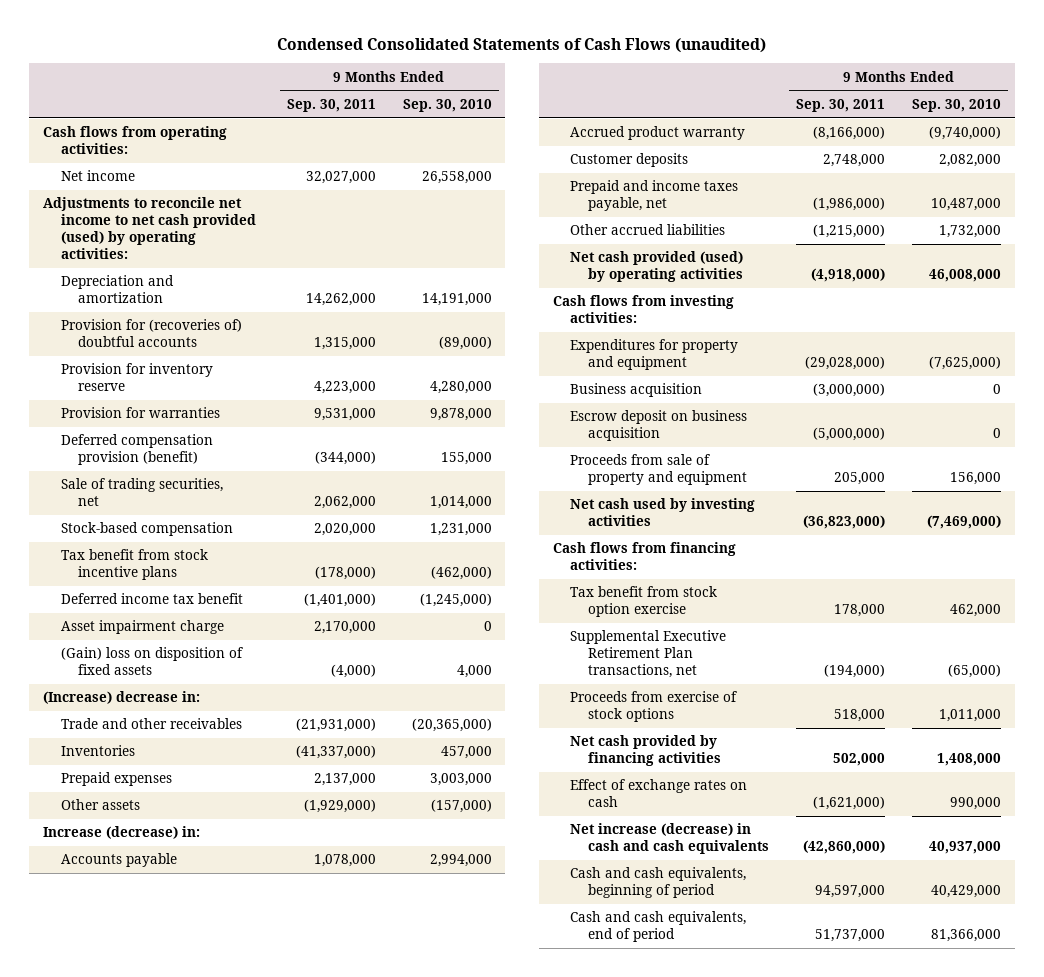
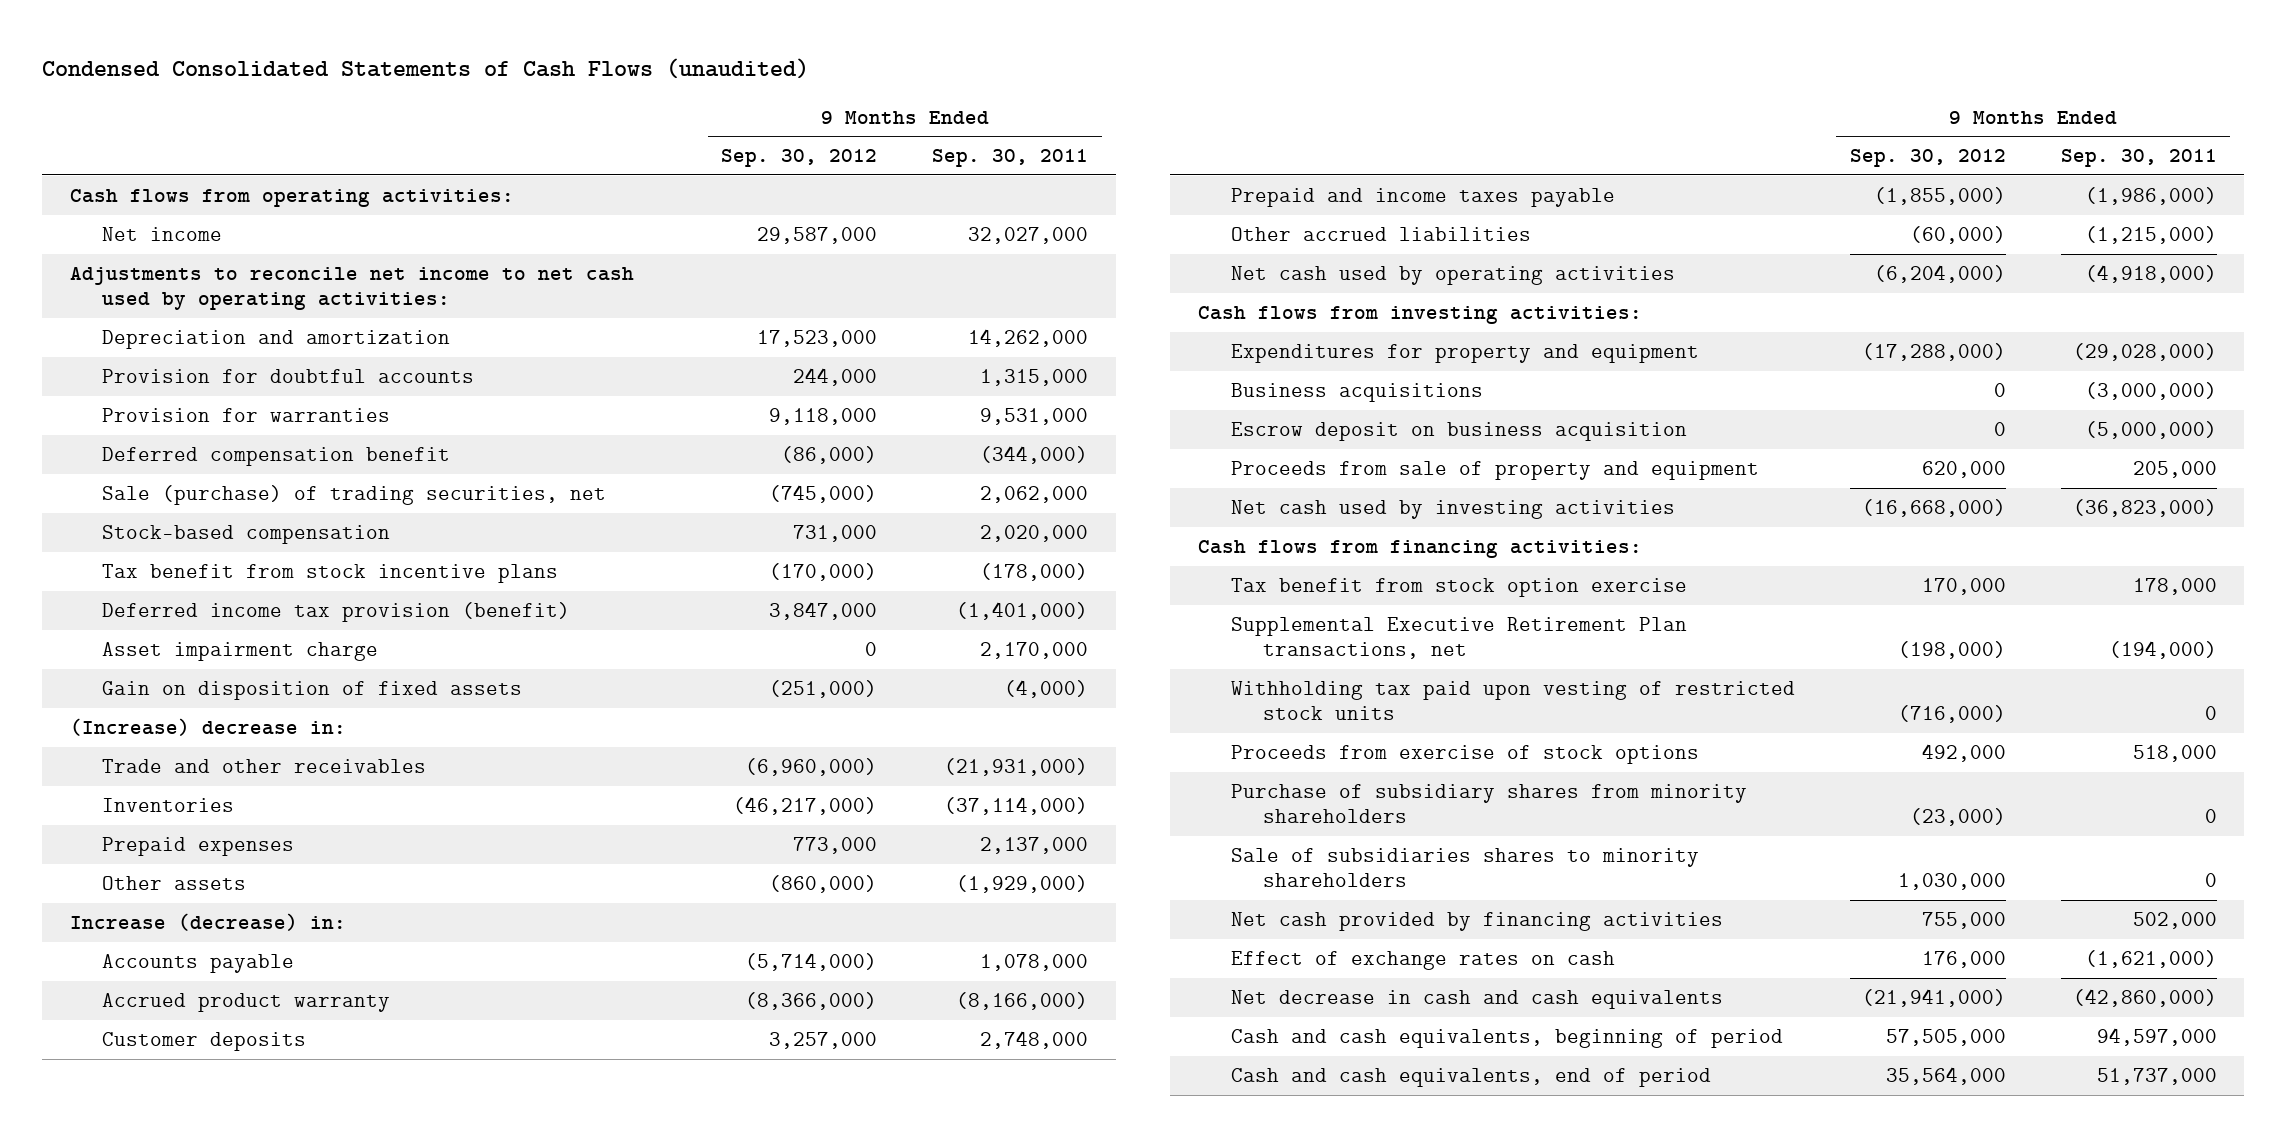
- | 9 Months Ended Sep. 30, 2011 | 9 Months Ended Sep. 30, 2010
+ | 9 Months Ended Sep. 30, 2012 | 9 Months Ended Sep. 30, 2011
- Adjustments to reconcile net income to net cash provided (used) by operating activities:
+ Adjustments to reconcile net income to net cash used by operating activities:
- Provision for (recoveries of) doubtful accounts | 1,315,000 | (89,000)
- Provision for inventory reserve | 4,223,000 | 4,280,000
+ Provision for doubtful accounts | 244,000 | 1,315,000
- Deferred compensation provision (benefit) | (344,000) | 155,000
- Sale of trading securities, net | 2,062,000 | 1,014,000
+ Deferred compensation benefit | (86,000) | (344,000)
+ Sale (purchase) of trading securities, net | (745,000) | 2,062,000
- Deferred income tax benefit | (1,401,000) | (1,245,000)
+ Deferred income tax provision (benefit) | 3,847,000 | (1,401,000)
- (Gain) loss on disposition of fixed assets | (4,000) | 4,000
+ Gain on disposition of fixed assets | (251,000) | (4,000)
- Inventories | (41,337,000) | 457,000
+ Inventories | (46,217,000) | (37,114,000)
- Prepaid and income taxes payable, net | (1,986,000) | 10,487,000
+ Prepaid and income taxes payable | (1,855,000) | (1,986,000)
- Net cash provided (used) by operating activities | (4,918,000) | 46,008,000
+ Net cash used by operating activities | (6,204,000) | (4,918,000)
- Business acquisition | (3,000,000) | 0
+ Business acquisitions | 0 | (3,000,000)
+ Withholding tax paid upon vesting of restricted stock units | (716,000) | 0
+ Purchase of subsidiary shares from minority shareholders | (23,000) | 0
+ Sale of subsidiaries shares to minority shareholders | 1,030,000 | 0
- Net increase (decrease) in cash and cash equivalents | (42,860,000) | 40,937,000
+ Net decrease in cash and cash equivalents | (21,941,000) | (42,860,000)

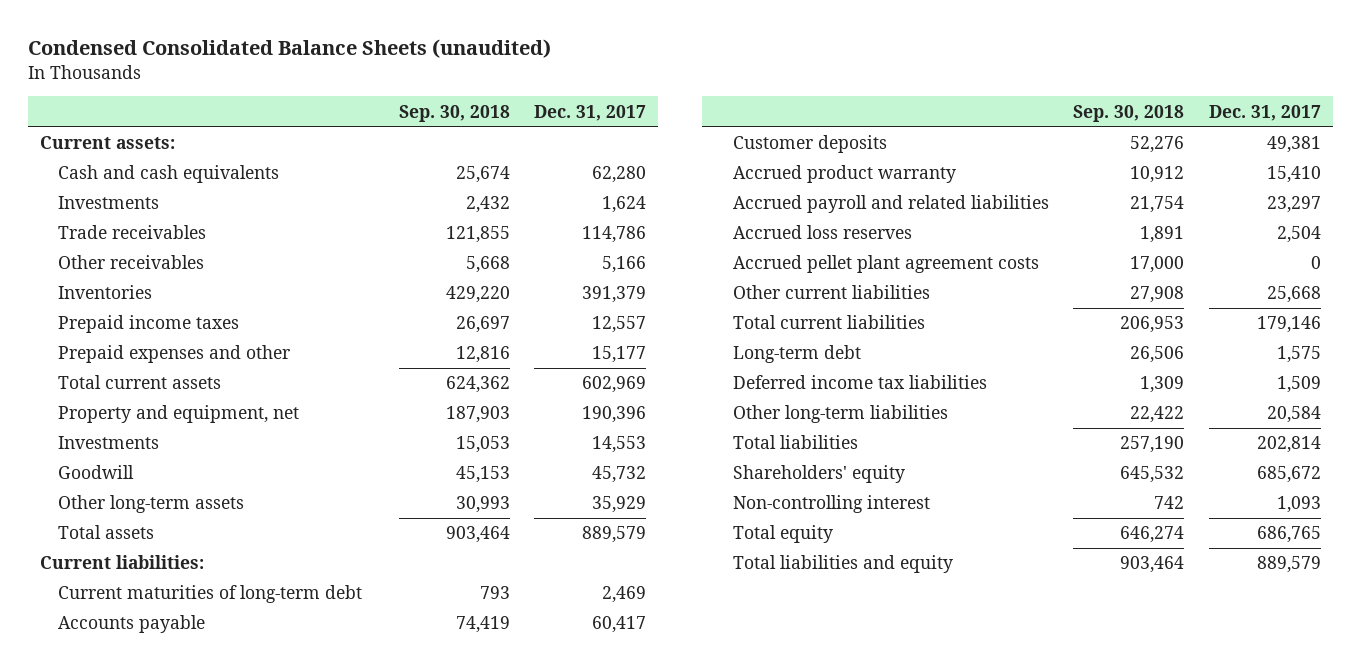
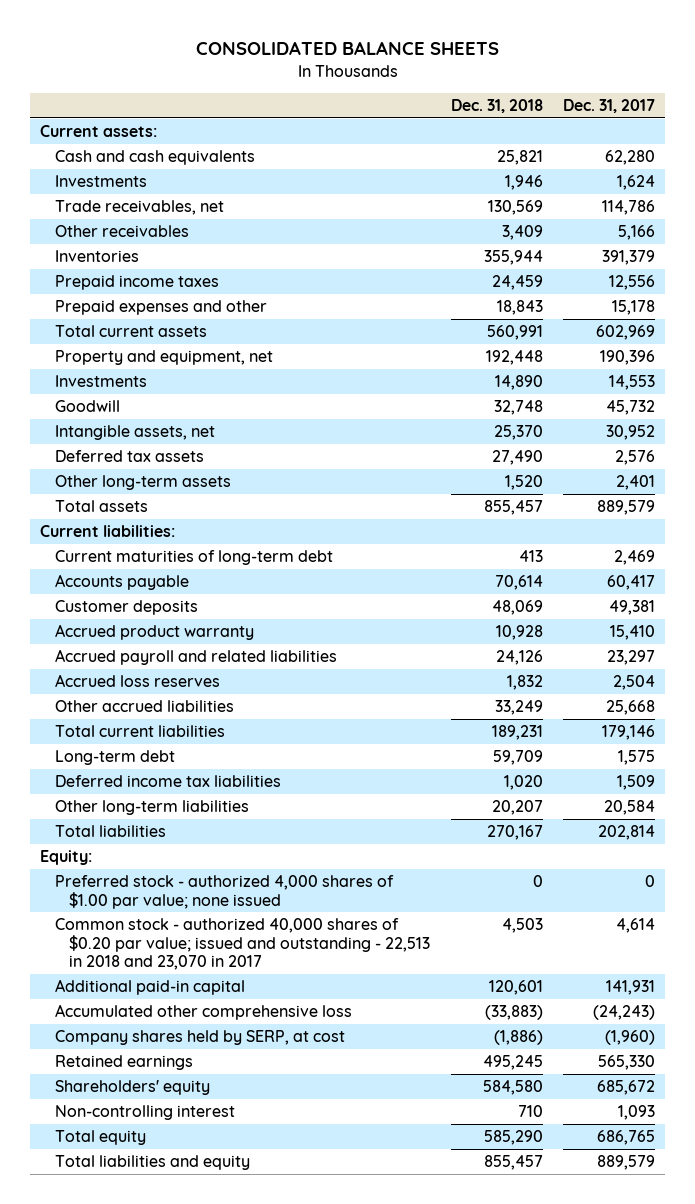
- Condensed Consolidated Balance Sheets (unaudited)
+ CONSOLIDATED BALANCE SHEETS
- | Sep. 30, 2018 | Dec. 31, 2017
+ | Dec. 31, 2018 | Dec. 31, 2017
- Trade receivables | 121,855 | 114,786
+ Trade receivables, net | 130,569 | 114,786
- Prepaid income taxes | 26,697 | 12,557
- Prepaid expenses and other | 12,816 | 15,177
+ Prepaid income taxes | 24,459 | 12,556
+ Prepaid expenses and other | 18,843 | 15,178
- Other long-term assets | 30,993 | 35,929
+ Intangible assets, net | 25,370 | 30,952
+ Deferred tax assets | 27,490 | 2,576
+ Other long-term assets | 1,520 | 2,401
- Accrued pellet plant agreement costs | 17,000 | 0
- Other current liabilities | 27,908 | 25,668
+ Other accrued liabilities | 33,249 | 25,668
+ Equity:
+ Preferred stock - authorized 4,000 shares of $1.00 par value; none issued | 0 | 0
+ Common stock - authorized 40,000 shares of $0.20 par value; issued and outstanding - 22,513 in 2018 and 23,070 in 2017 | 4,503 | 4,614
+ Additional paid-in capital | 120,601 | 141,931
+ Accumulated other comprehensive loss | (33,883) | (24,243)
+ Company shares held by SERP, at cost | (1,886) | (1,960)
+ Retained earnings | 495,245 | 565,330

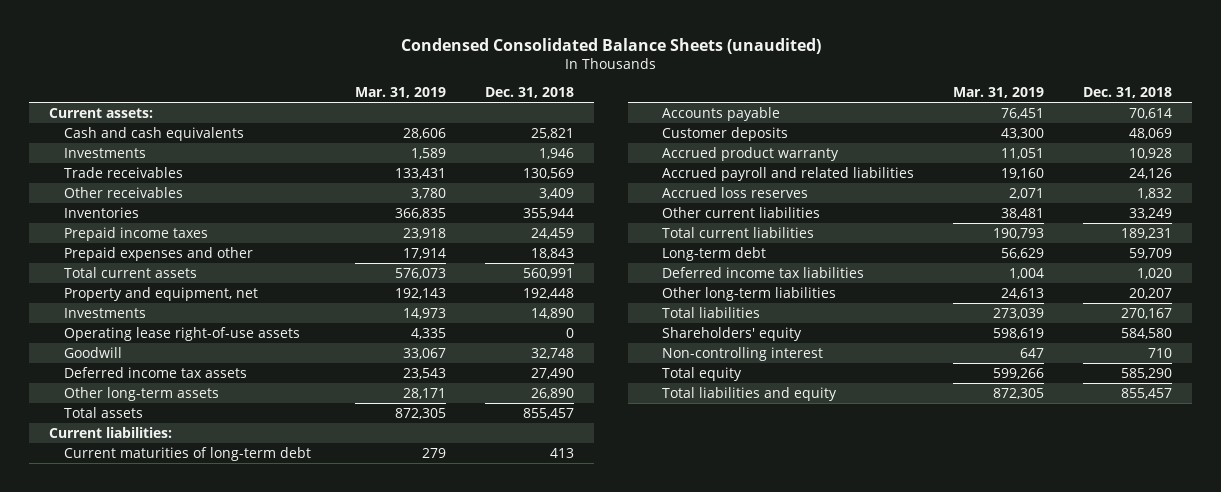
- CONSOLIDATED BALANCE SHEETS
+ Condensed Consolidated Balance Sheets (unaudited)
- | Dec. 31, 2018 | Dec. 31, 2017
+ | Mar. 31, 2019 | Dec. 31, 2018
- Trade receivables, net | 130,569 | 114,786
+ Trade receivables | 133,431 | 130,569
+ Operating lease right-of-use assets | 4,335 | 0
- Intangible assets, net | 25,370 | 30,952
- Deferred tax assets | 27,490 | 2,576
- Other long-term assets | 1,520 | 2,401
+ Deferred income tax assets | 23,543 | 27,490
+ Other long-term assets | 28,171 | 26,890
- Other accrued liabilities | 33,249 | 25,668
+ Other current liabilities | 38,481 | 33,249
- Equity:
- Preferred stock - authorized 4,000 shares of $1.00 par value; none issued | 0 | 0
- Common stock - authorized 40,000 shares of $0.20 par value; issued and outstanding - 22,513 in 2018 and 23,070 in 2017 | 4,503 | 4,614
- Additional paid-in capital | 120,601 | 141,931
- Accumulated other comprehensive loss | (33,883) | (24,243)
- Company shares held by SERP, at cost | (1,886) | (1,960)
- Retained earnings | 495,245 | 565,330

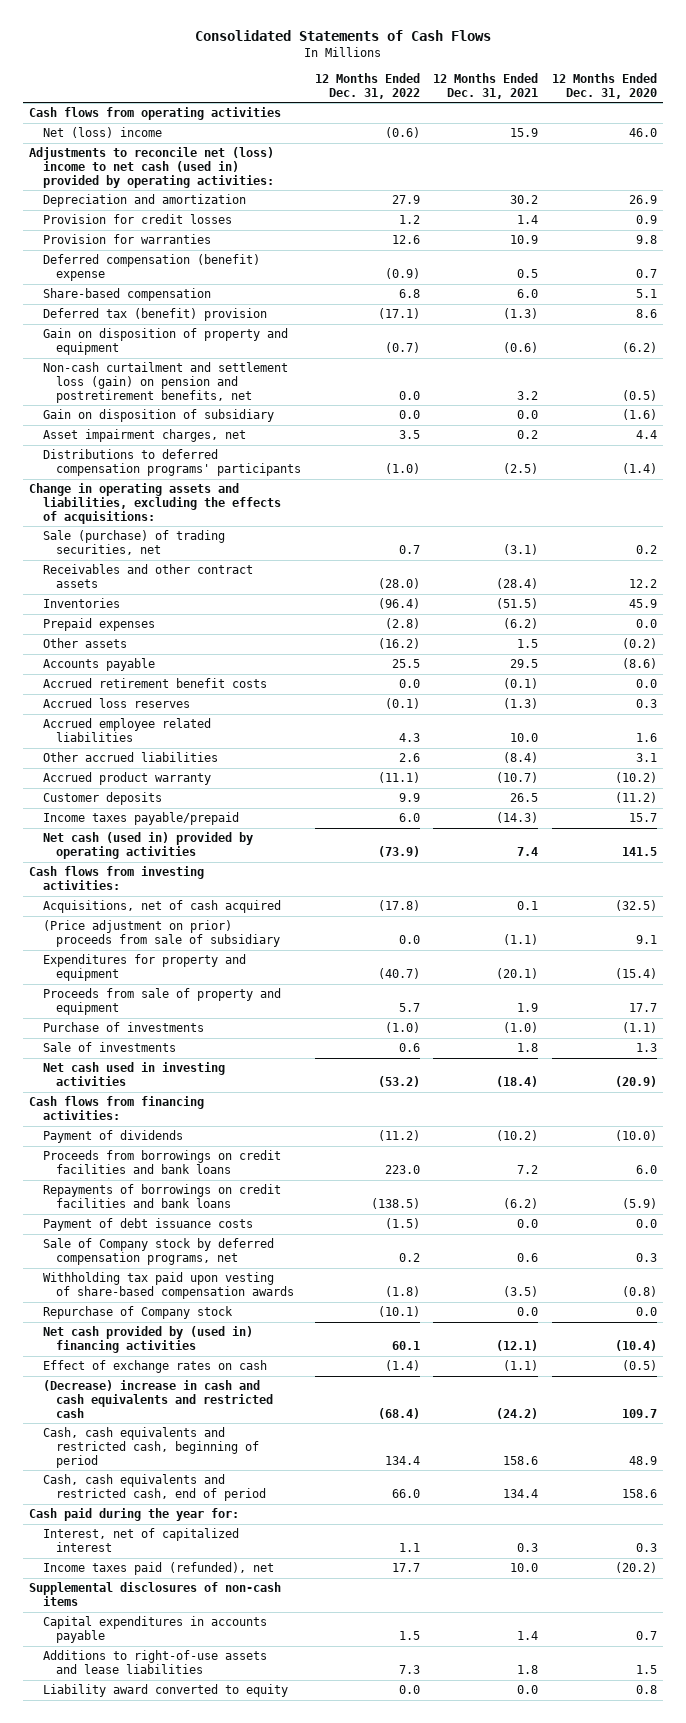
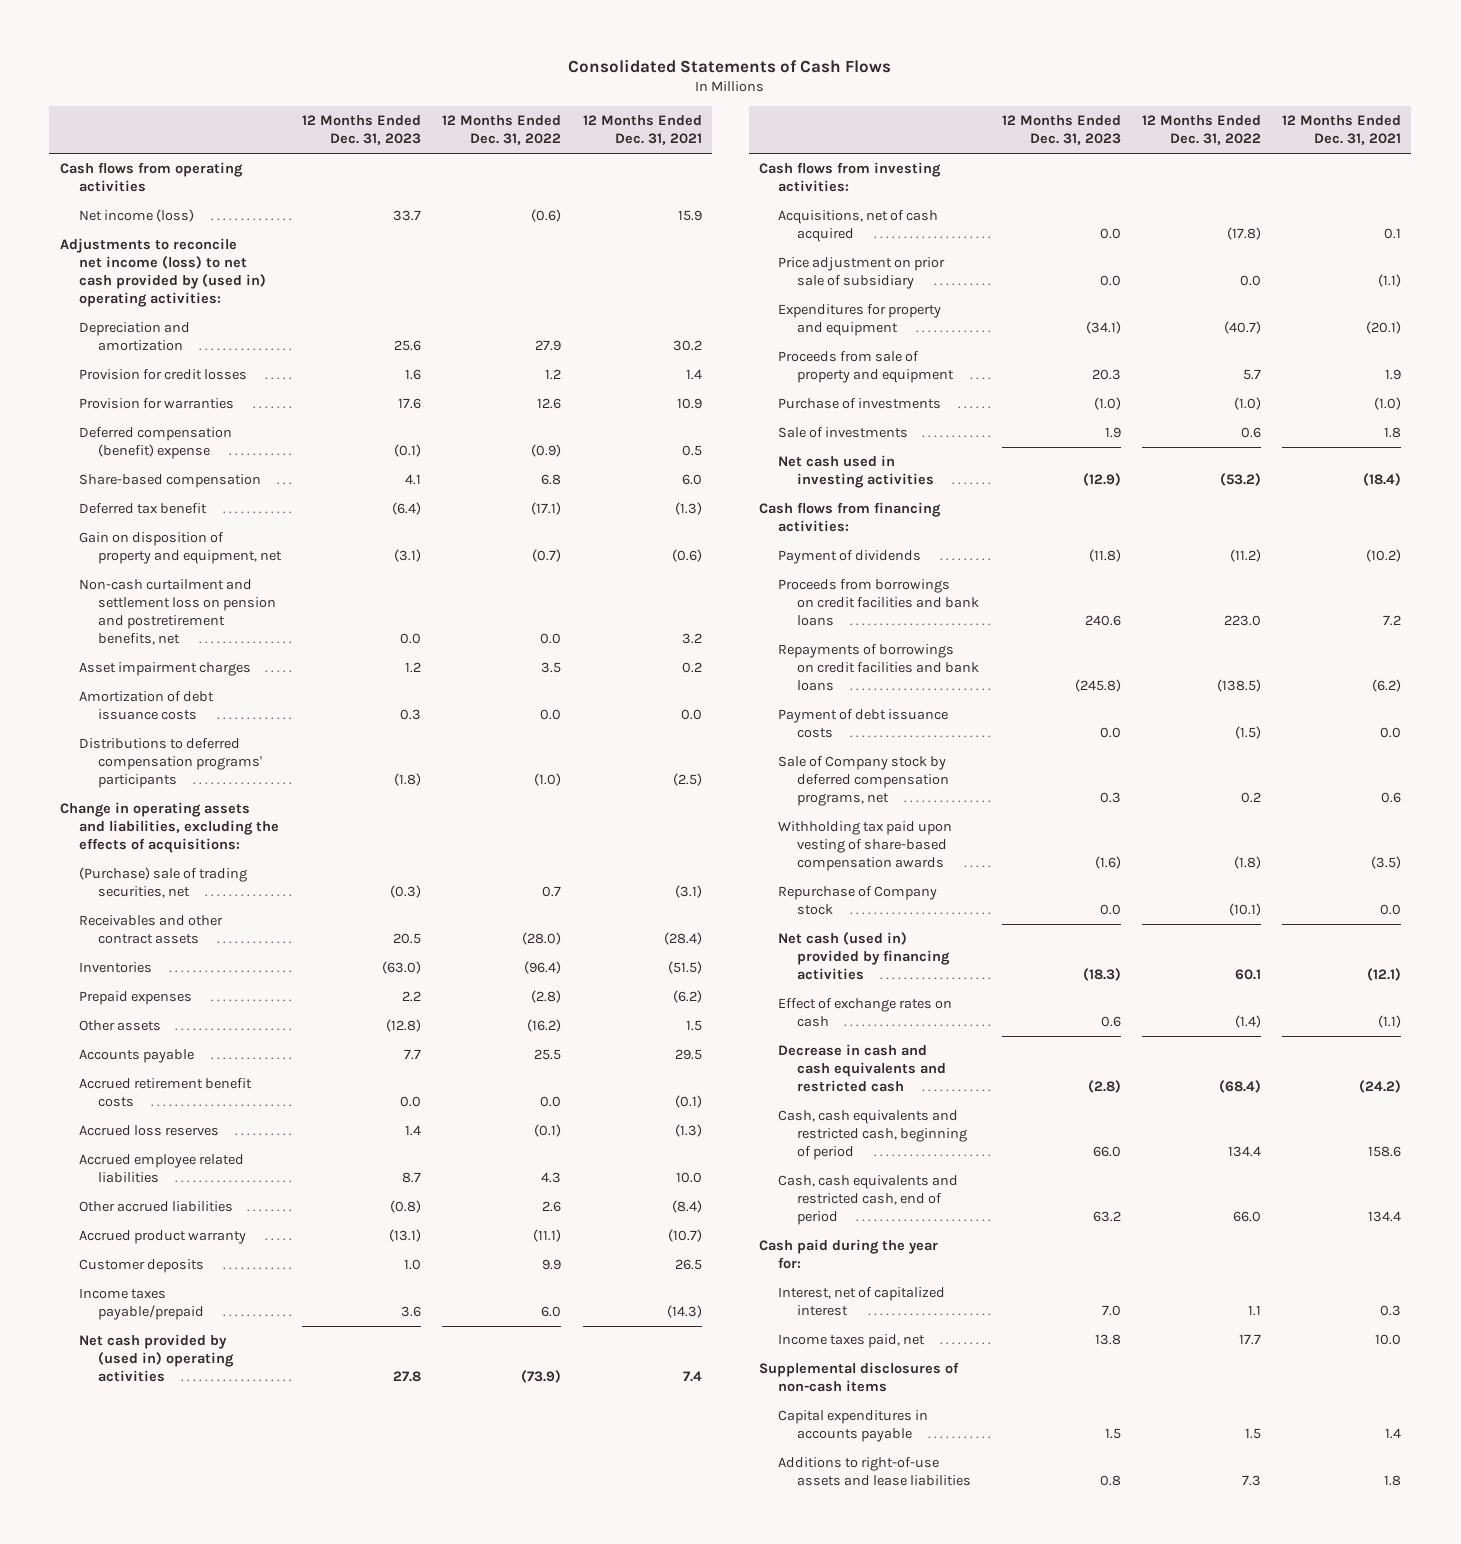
- | 12 Months Ended Dec. 31, 2022 | 12 Months Ended Dec. 31, 2021 | 12 Months Ended Dec. 31, 2020
+ | 12 Months Ended Dec. 31, 2023 | 12 Months Ended Dec. 31, 2022 | 12 Months Ended Dec. 31, 2021
- Net (loss) income | (0.6) | 15.9 | 46.0
- Adjustments to reconcile net (loss) income to net cash (used in) provided by operating activities:
+ Net income (loss) | 33.7 | (0.6) | 15.9
+ Adjustments to reconcile net income (loss) to net cash provided by (used in) operating activities:
- Deferred tax (benefit) provision | (17.1) | (1.3) | 8.6
- Gain on disposition of property and equipment | (0.7) | (0.6) | (6.2)
- Non-cash curtailment and settlement loss (gain) on pension and postretirement benefits, net | 0.0 | 3.2 | (0.5)
- Gain on disposition of subsidiary | 0.0 | 0.0 | (1.6)
- Asset impairment charges, net | 3.5 | 0.2 | 4.4
+ Deferred tax benefit | (6.4) | (17.1) | (1.3)
+ Gain on disposition of property and equipment, net | (3.1) | (0.7) | (0.6)
+ Non-cash curtailment and settlement loss on pension and postretirement benefits, net | 0.0 | 0.0 | 3.2
+ Asset impairment charges | 1.2 | 3.5 | 0.2
+ Amortization of debt issuance costs | 0.3 | 0.0 | 0.0
- Sale (purchase) of trading securities, net | 0.7 | (3.1) | 0.2
+ (Purchase) sale of trading securities, net | (0.3) | 0.7 | (3.1)
- Net cash (used in) provided by operating activities | (73.9) | 7.4 | 141.5
+ Net cash provided by (used in) operating activities | 27.8 | (73.9) | 7.4
- (Price adjustment on prior) proceeds from sale of subsidiary | 0.0 | (1.1) | 9.1
+ Price adjustment on prior sale of subsidiary | 0.0 | 0.0 | (1.1)
- Net cash provided by (used in) financing activities | 60.1 | (12.1) | (10.4)
+ Net cash (used in) provided by financing activities | (18.3) | 60.1 | (12.1)
- (Decrease) increase in cash and cash equivalents and restricted cash | (68.4) | (24.2) | 109.7
+ Decrease in cash and cash equivalents and restricted cash | (2.8) | (68.4) | (24.2)
- Income taxes paid (refunded), net | 17.7 | 10.0 | (20.2)
+ Income taxes paid, net | 13.8 | 17.7 | 10.0
- Liability award converted to equity | 0.0 | 0.0 | 0.8

